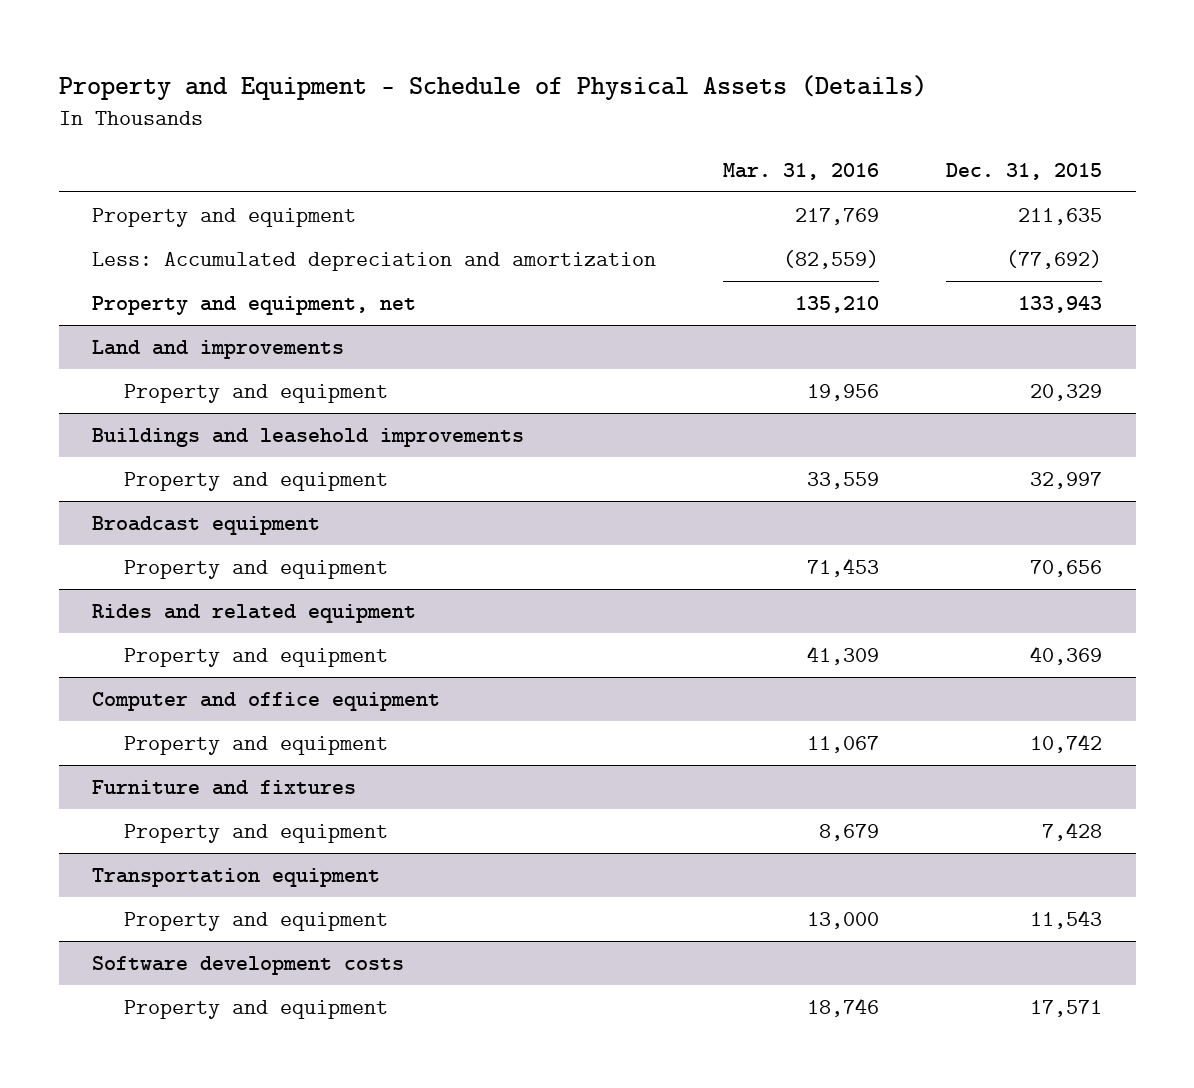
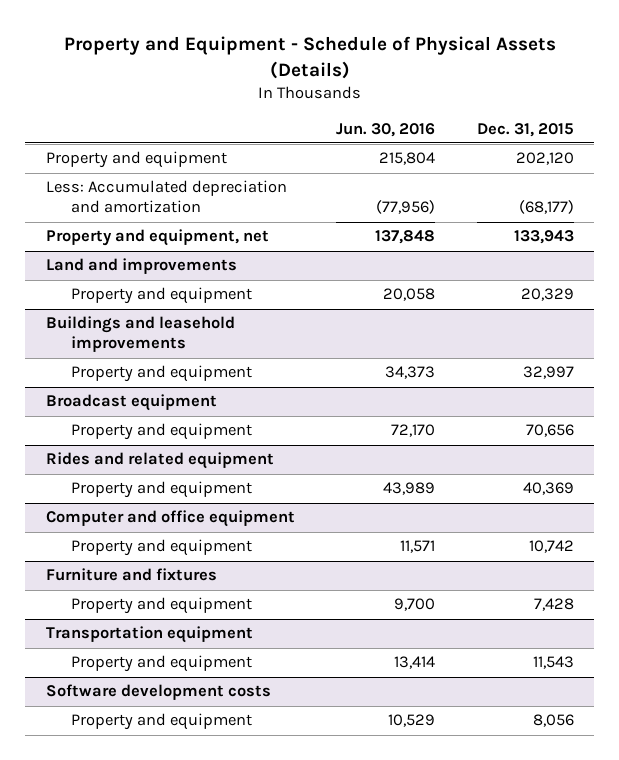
- | Mar. 31, 2016 | Dec. 31, 2015
+ | Jun. 30, 2016 | Dec. 31, 2015
- Property and equipment | 217,769 | 211,635
- Less: Accumulated depreciation and amortization | (82,559) | (77,692)
+ Property and equipment | 215,804 | 202,120
+ Less: Accumulated depreciation and amortization | (77,956) | (68,177)
@ Software development costs
- Property and equipment | 18,746 | 17,571
+ Property and equipment | 10,529 | 8,056

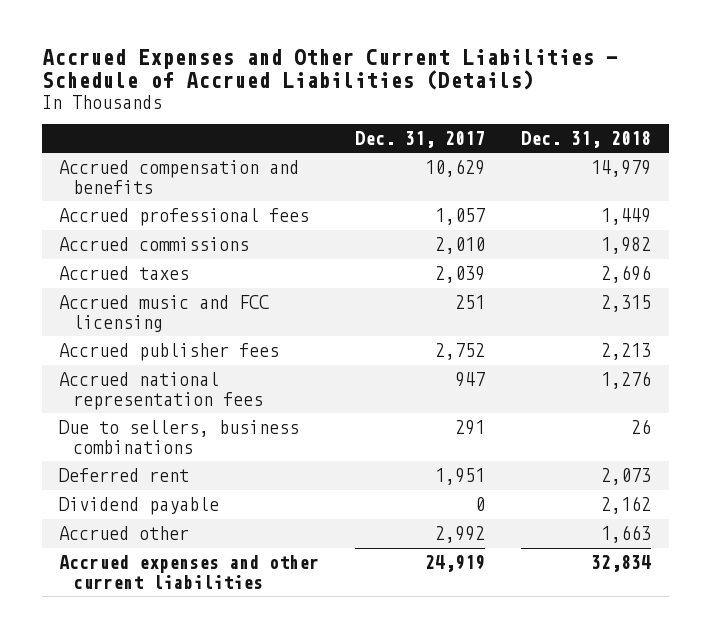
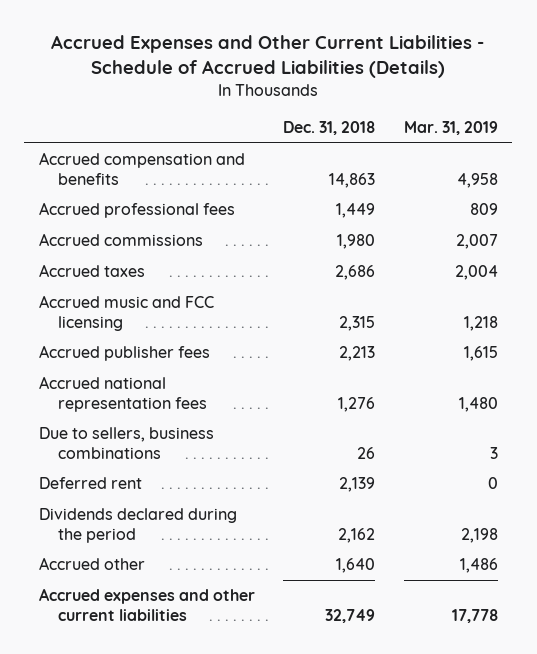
- | Dec. 31, 2017 | Dec. 31, 2018
+ | Dec. 31, 2018 | Mar. 31, 2019
- Accrued compensation and benefits | 10,629 | 14,979
+ Accrued compensation and benefits | 14,863 | 4,958
- Accrued commissions | 2,010 | 1,982
- Accrued taxes | 2,039 | 2,696
+ Accrued commissions | 1,980 | 2,007
+ Accrued taxes | 2,686 | 2,004
- Deferred rent | 1,951 | 2,073
- Dividend payable | 0 | 2,162
- Accrued other | 2,992 | 1,663
- Accrued expenses and other current liabilities | 24,919 | 32,834
+ Deferred rent | 2,139 | 0
+ Dividends declared during the period | 2,162 | 2,198
+ Accrued other | 1,640 | 1,486
+ Accrued expenses and other current liabilities | 32,749 | 17,778

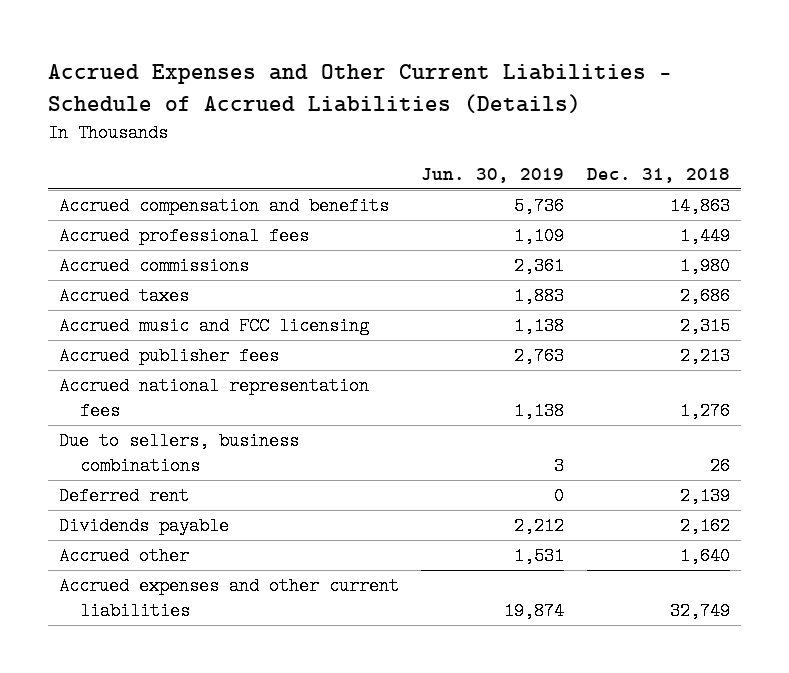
- | Dec. 31, 2018 | Mar. 31, 2019
+ | Jun. 30, 2019 | Dec. 31, 2018
- Dividends declared during the period | 2,162 | 2,198
+ Dividends payable | 2,212 | 2,162

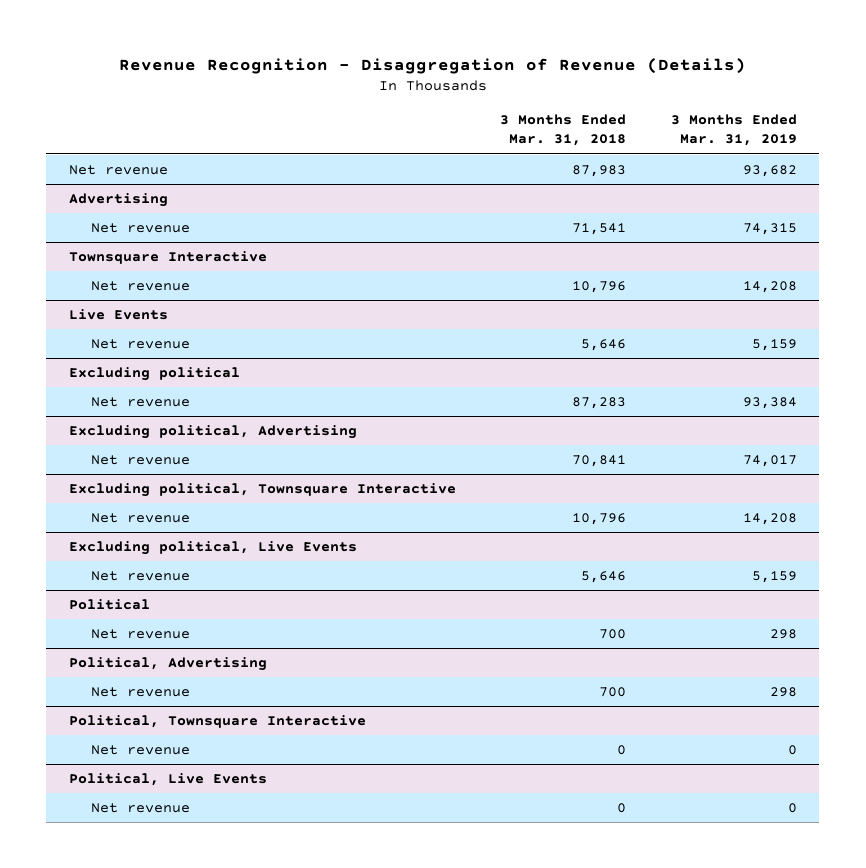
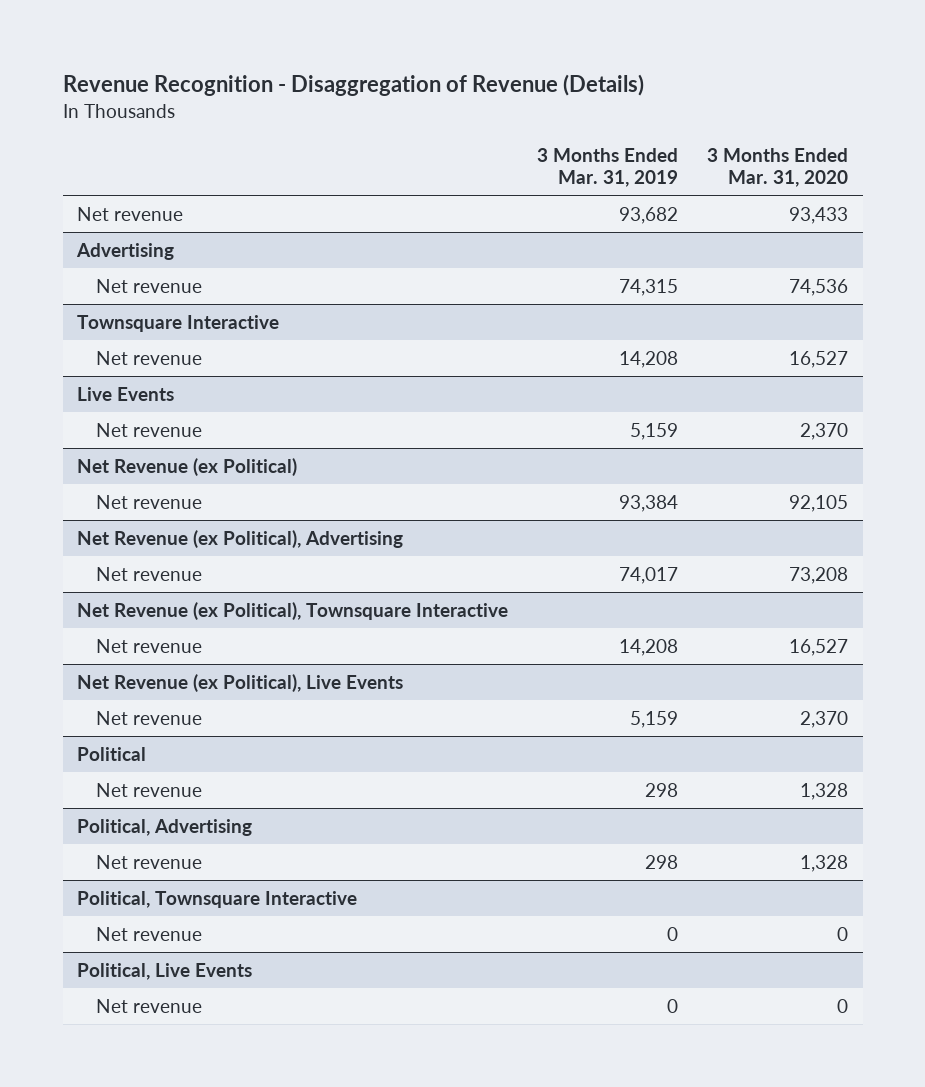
- | 3 Months Ended Mar. 31, 2018 | 3 Months Ended Mar. 31, 2019
+ | 3 Months Ended Mar. 31, 2019 | 3 Months Ended Mar. 31, 2020
- Excluding political
+ Net Revenue (ex Political)
- Excluding political, Advertising
+ Net Revenue (ex Political), Advertising
- Excluding political, Townsquare Interactive
+ Net Revenue (ex Political), Townsquare Interactive
- Excluding political, Live Events
+ Net Revenue (ex Political), Live Events

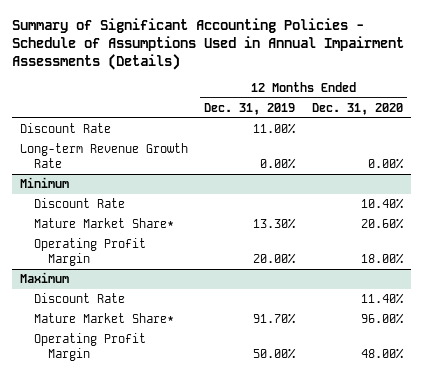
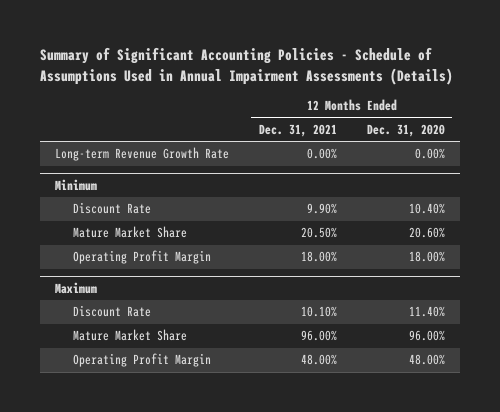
- | 12 Months Ended Dec. 31, 2019 | 12 Months Ended Dec. 31, 2020
+ | 12 Months Ended Dec. 31, 2021 | 12 Months Ended Dec. 31, 2020
- Discount Rate | 11.00% |
@ Minimum
- Mature Market Share* | 13.30% | 20.60%
+ Mature Market Share | 20.50% | 20.60%
@ Maximum
- Mature Market Share* | 91.70% | 96.00%
+ Mature Market Share | 96.00% | 96.00%

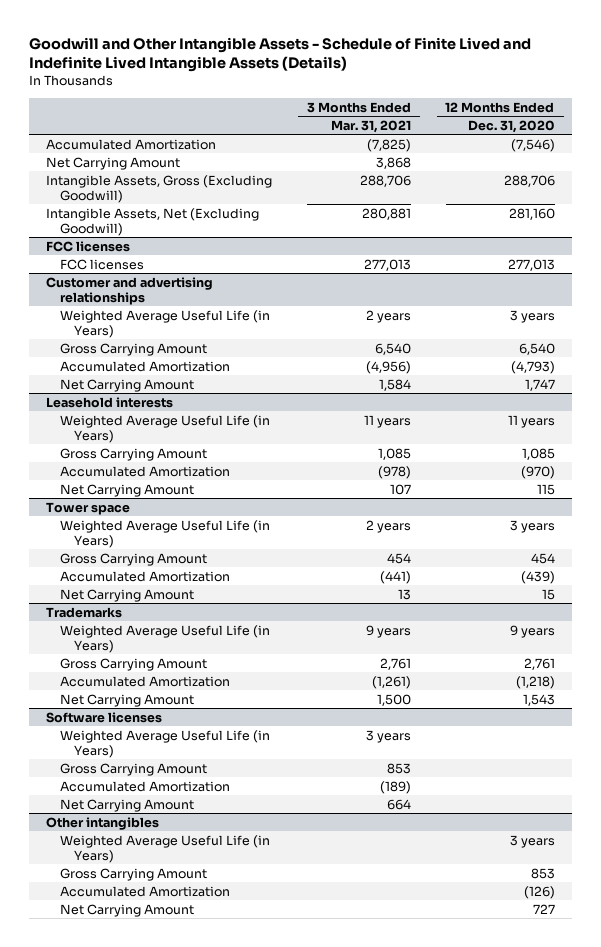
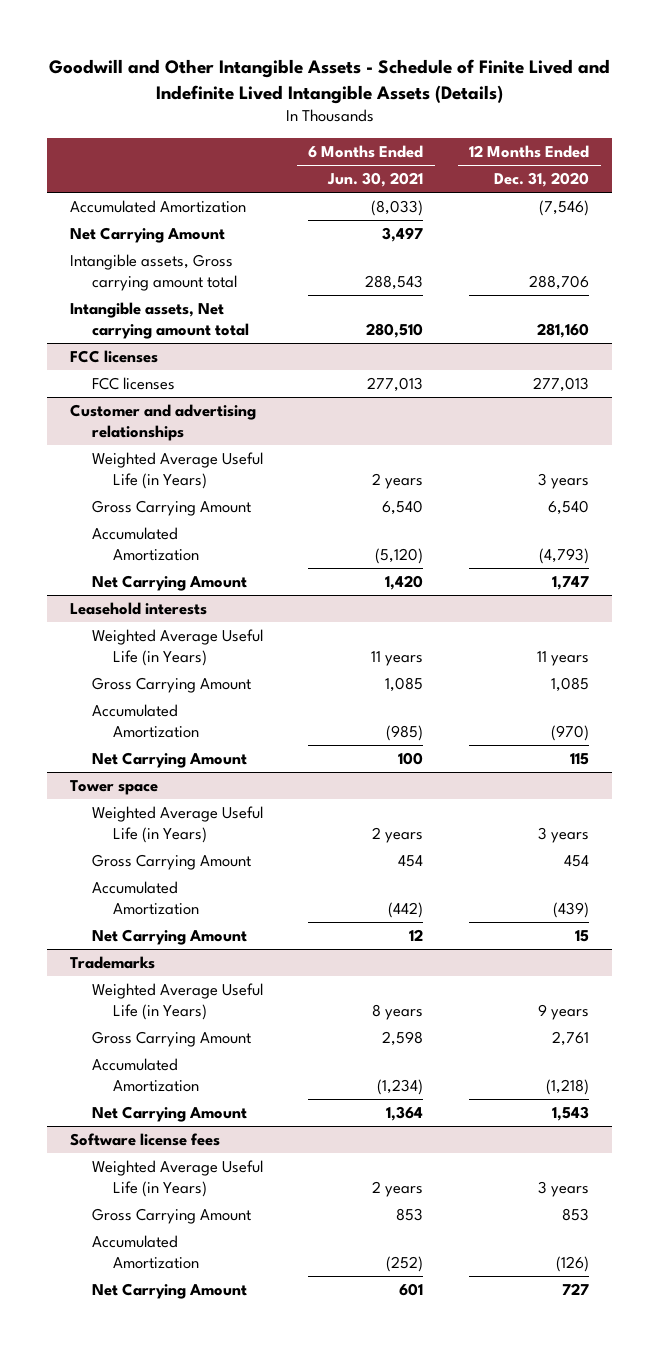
- | 3 Months Ended Mar. 31, 2021 | 12 Months Ended Dec. 31, 2020
+ | 6 Months Ended Jun. 30, 2021 | 12 Months Ended Dec. 31, 2020
- Intangible Assets, Gross (Excluding Goodwill) | 288,706 | 288,706
- Intangible Assets, Net (Excluding Goodwill) | 280,881 | 281,160
+ Intangible assets, Gross carrying amount total | 288,543 | 288,706
+ Intangible assets, Net carrying amount total | 280,510 | 281,160
- Software licenses
- Weighted Average Useful Life (in Years) | 3 years |
- Gross Carrying Amount | 853 |
- Accumulated Amortization | (189) |
- Net Carrying Amount | 664 |
- Other intangibles
+ Software license fees

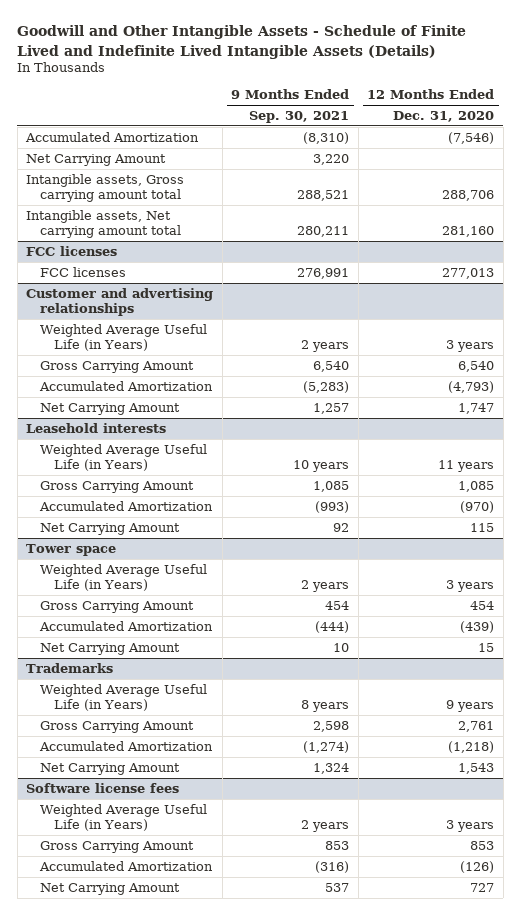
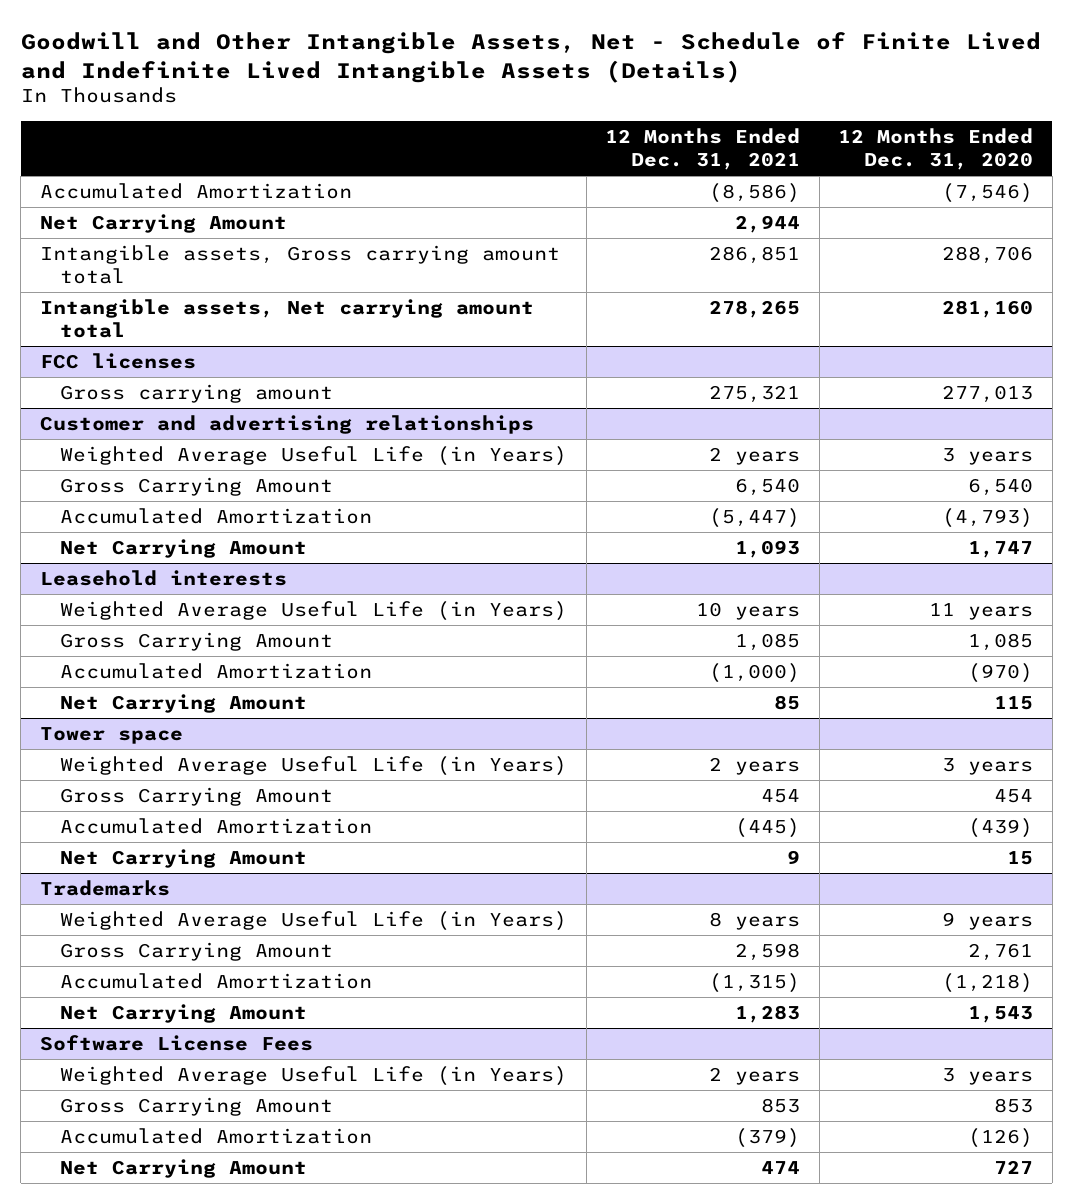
- Goodwill and Other Intangible Assets - Schedule of Finite Lived and Indefinite Lived Intangible Assets (Details)
+ Goodwill and Other Intangible Assets, Net - Schedule of Finite Lived and Indefinite Lived Intangible Assets (Details)
- | 9 Months Ended Sep. 30, 2021 | 12 Months Ended Dec. 31, 2020
+ | 12 Months Ended Dec. 31, 2021 | 12 Months Ended Dec. 31, 2020
@ FCC licenses
- FCC licenses | 276,991 | 277,013
+ Gross carrying amount | 275,321 | 277,013
- Software license fees
+ Software License Fees

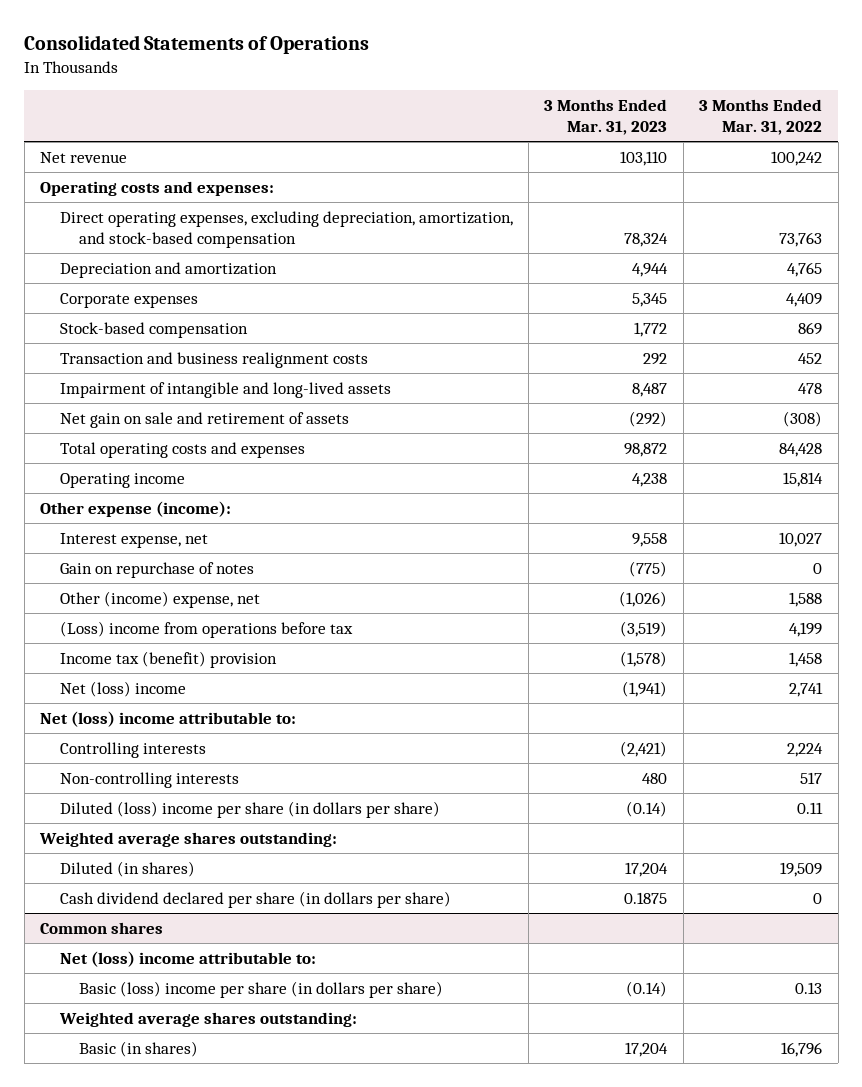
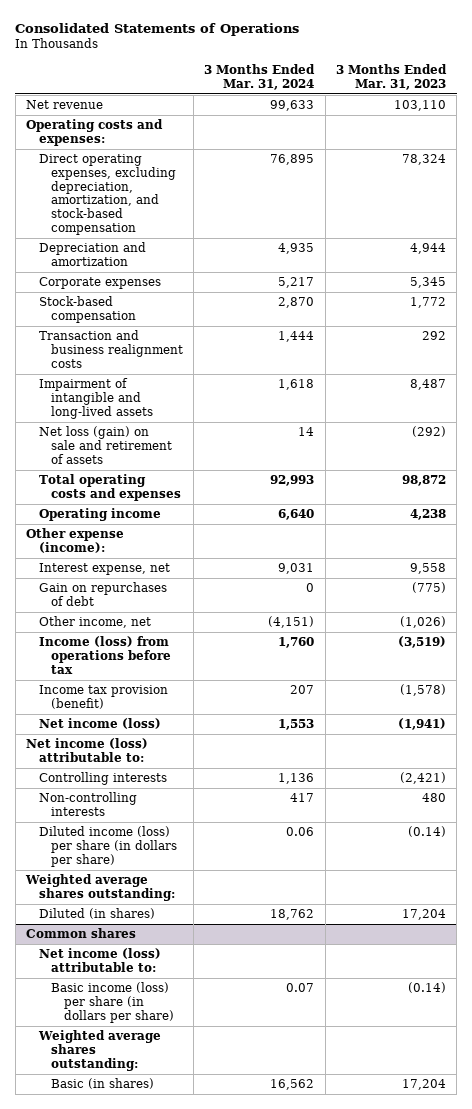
- | 3 Months Ended Mar. 31, 2023 | 3 Months Ended Mar. 31, 2022
+ | 3 Months Ended Mar. 31, 2024 | 3 Months Ended Mar. 31, 2023
- Net gain on sale and retirement of assets | (292) | (308)
+ Net loss (gain) on sale and retirement of assets | 14 | (292)
- Gain on repurchase of notes | (775) | 0
- Other (income) expense, net | (1,026) | 1,588
- (Loss) income from operations before tax | (3,519) | 4,199
- Income tax (benefit) provision | (1,578) | 1,458
- Net (loss) income | (1,941) | 2,741
- Net (loss) income attributable to:
+ Gain on repurchases of debt | 0 | (775)
+ Other income, net | (4,151) | (1,026)
+ Income (loss) from operations before tax | 1,760 | (3,519)
+ Income tax provision (benefit) | 207 | (1,578)
+ Net income (loss) | 1,553 | (1,941)
+ Net income (loss) attributable to:
- Diluted (loss) income per share (in dollars per share) | (0.14) | 0.11
+ Diluted income (loss) per share (in dollars per share) | 0.06 | (0.14)
- Cash dividend declared per share (in dollars per share) | 0.1875 | 0
@ Common shares
- Net (loss) income attributable to:
- Basic (loss) income per share (in dollars per share) | (0.14) | 0.13
+ Net income (loss) attributable to:
+ Basic income (loss) per share (in dollars per share) | 0.07 | (0.14)

